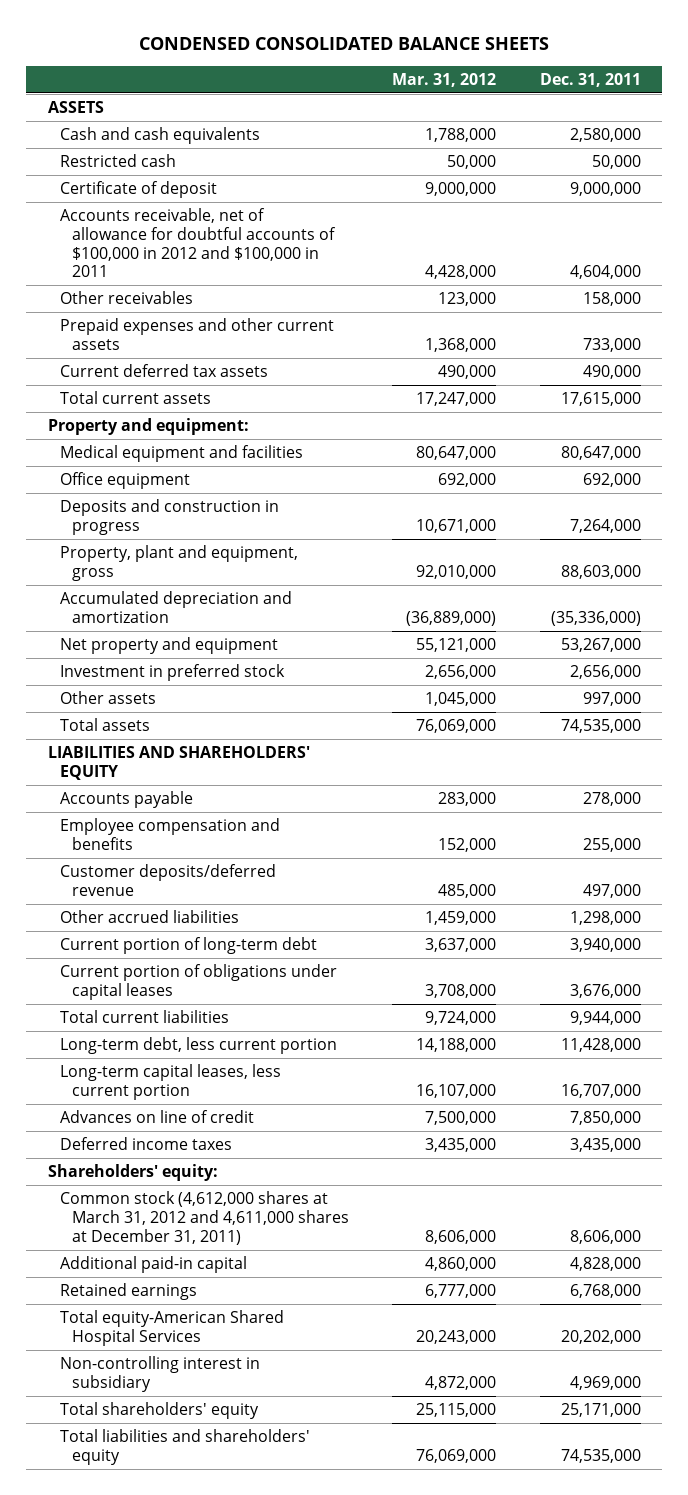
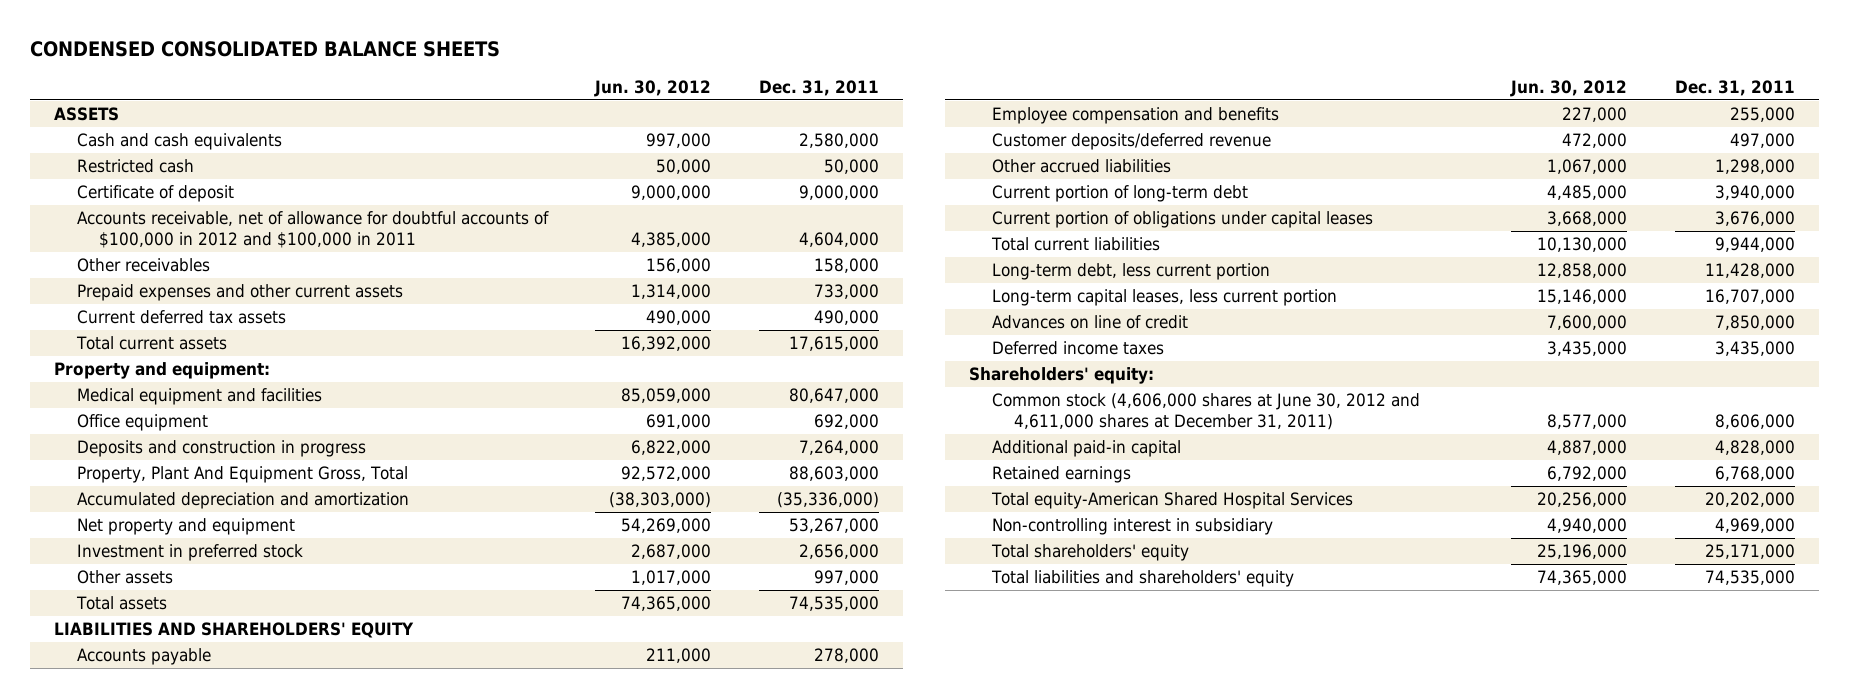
- | Mar. 31, 2012 | Dec. 31, 2011
+ | Jun. 30, 2012 | Dec. 31, 2011
- Property, plant and equipment, gross | 92,010,000 | 88,603,000
+ Property, Plant And Equipment Gross, Total | 92,572,000 | 88,603,000
- Common stock (4,612,000 shares at March 31, 2012 and 4,611,000 shares at December 31, 2011) | 8,606,000 | 8,606,000
+ Common stock (4,606,000 shares at June 30, 2012 and 4,611,000 shares at December 31, 2011) | 8,577,000 | 8,606,000

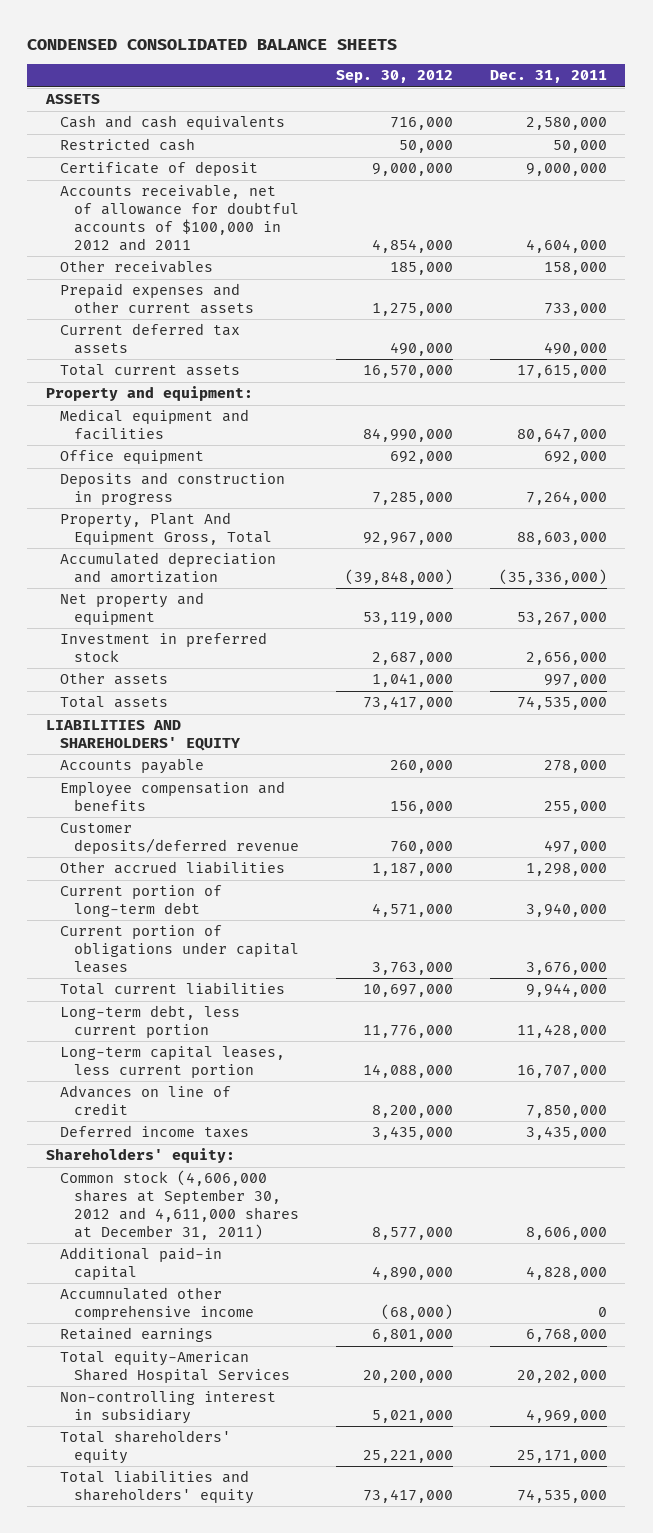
- | Jun. 30, 2012 | Dec. 31, 2011
+ | Sep. 30, 2012 | Dec. 31, 2011
- Accounts receivable, net of allowance for doubtful accounts of $100,000 in 2012 and $100,000 in 2011 | 4,385,000 | 4,604,000
+ Accounts receivable, net of allowance for doubtful accounts of $100,000 in 2012 and 2011 | 4,854,000 | 4,604,000
- Common stock (4,606,000 shares at June 30, 2012 and 4,611,000 shares at December 31, 2011) | 8,577,000 | 8,606,000
+ Common stock (4,606,000 shares at September 30, 2012 and 4,611,000 shares at December 31, 2011) | 8,577,000 | 8,606,000
+ Accumnulated other comprehensive income | (68,000) | 0

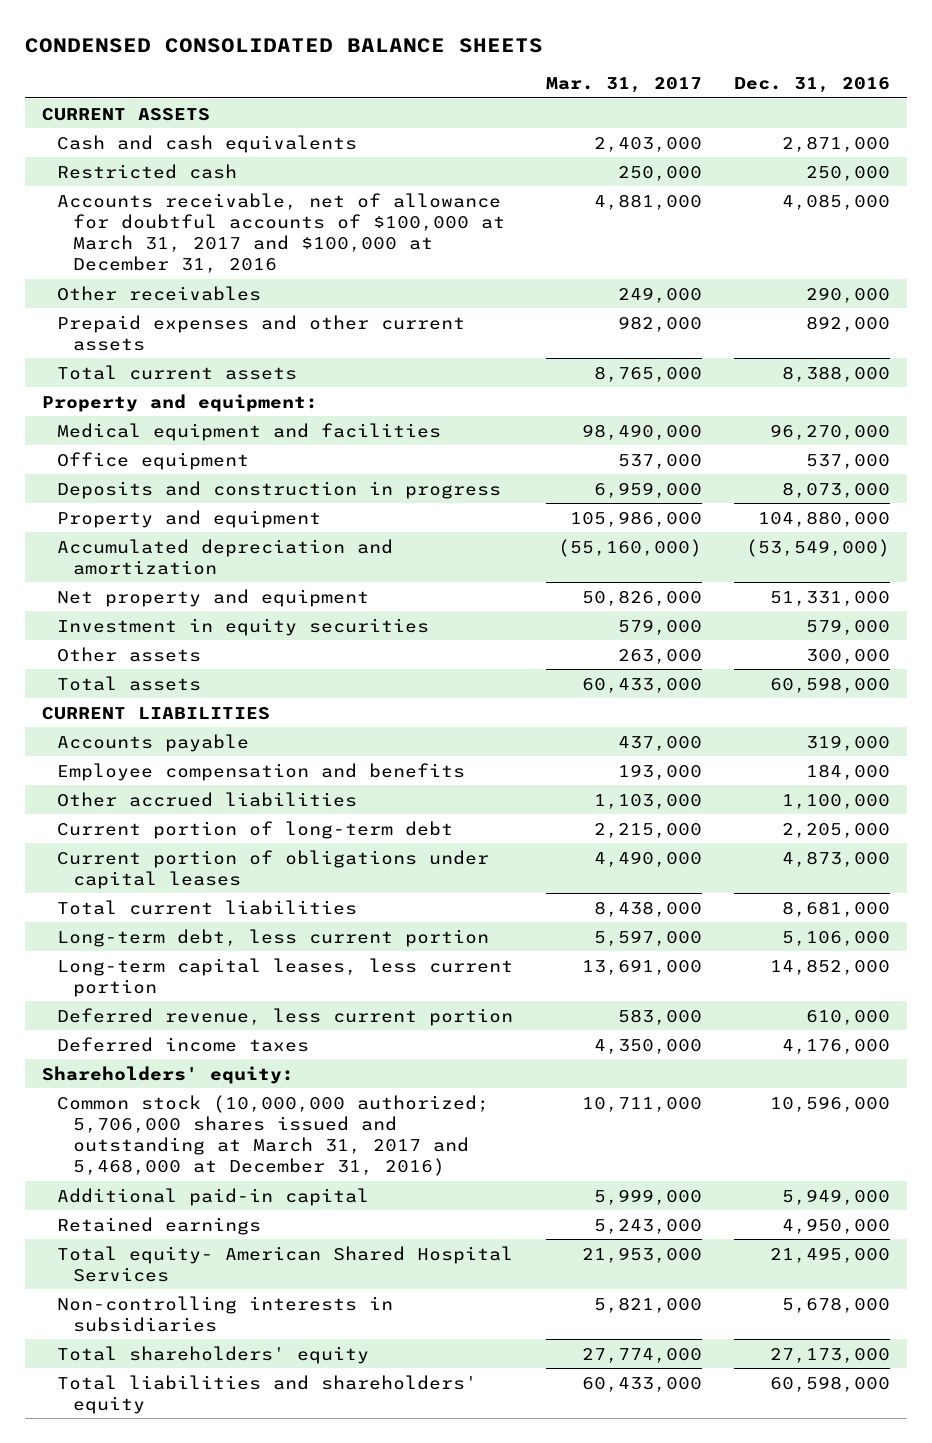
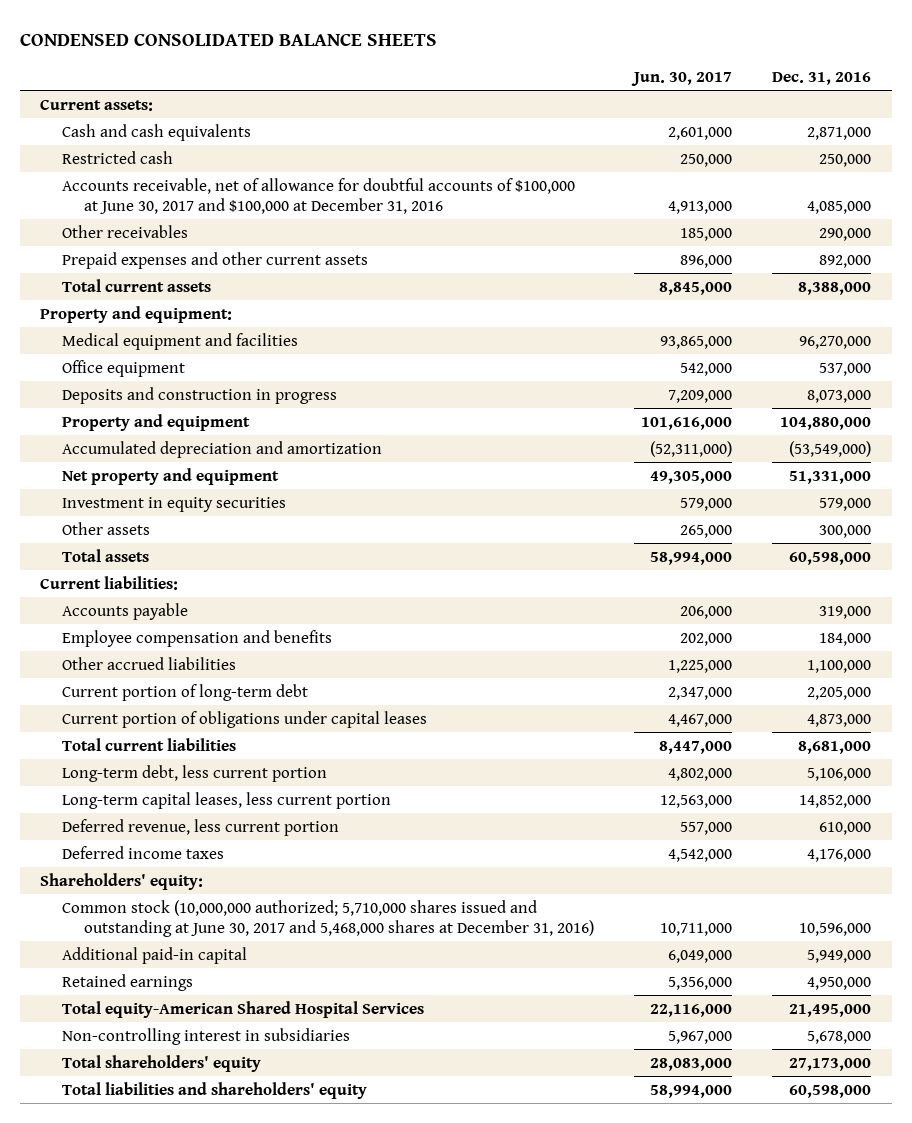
- | Mar. 31, 2017 | Dec. 31, 2016
+ | Jun. 30, 2017 | Dec. 31, 2016
- CURRENT ASSETS
+ Current assets:
- Accounts receivable, net of allowance for doubtful accounts of $100,000 at March 31, 2017 and $100,000 at December 31, 2016 | 4,881,000 | 4,085,000
+ Accounts receivable, net of allowance for doubtful accounts of $100,000 at June 30, 2017 and $100,000 at December 31, 2016 | 4,913,000 | 4,085,000
- CURRENT LIABILITIES
+ Current liabilities:
- Common stock (10,000,000 authorized; 5,706,000 shares issued and outstanding at March 31, 2017 and 5,468,000 at December 31, 2016) | 10,711,000 | 10,596,000
+ Common stock (10,000,000 authorized; 5,710,000 shares issued and outstanding at June 30, 2017 and 5,468,000 shares at December 31, 2016) | 10,711,000 | 10,596,000
- Total equity- American Shared Hospital Services | 21,953,000 | 21,495,000
- Non-controlling interests in subsidiaries | 5,821,000 | 5,678,000
+ Total equity-American Shared Hospital Services | 22,116,000 | 21,495,000
+ Non-controlling interest in subsidiaries | 5,967,000 | 5,678,000

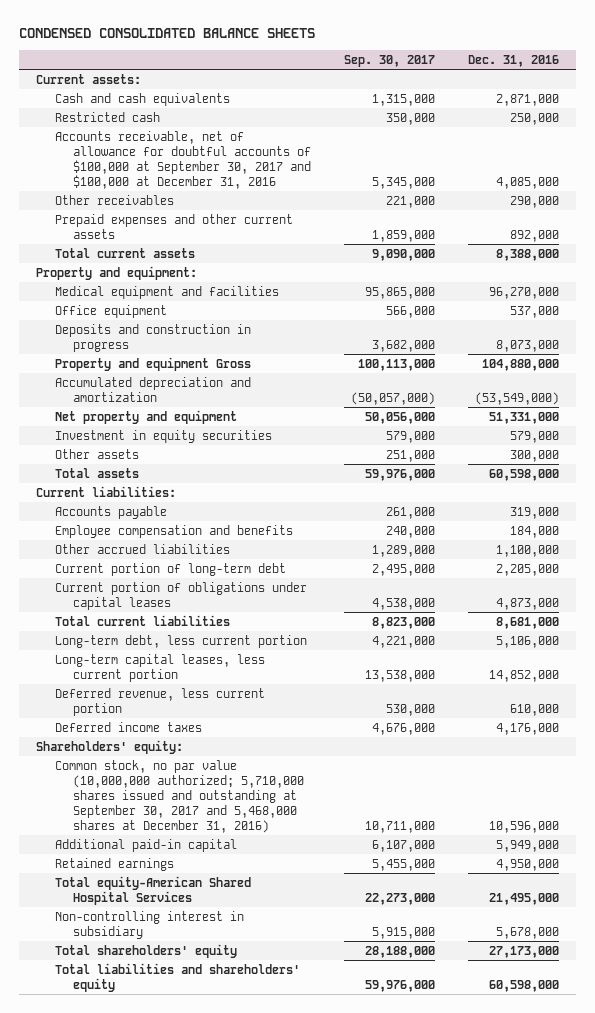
- | Jun. 30, 2017 | Dec. 31, 2016
+ | Sep. 30, 2017 | Dec. 31, 2016
- Accounts receivable, net of allowance for doubtful accounts of $100,000 at June 30, 2017 and $100,000 at December 31, 2016 | 4,913,000 | 4,085,000
+ Accounts receivable, net of allowance for doubtful accounts of $100,000 at September 30, 2017 and $100,000 at December 31, 2016 | 5,345,000 | 4,085,000
- Property and equipment | 101,616,000 | 104,880,000
+ Property and equipment Gross | 100,113,000 | 104,880,000
- Common stock (10,000,000 authorized; 5,710,000 shares issued and outstanding at June 30, 2017 and 5,468,000 shares at December 31, 2016) | 10,711,000 | 10,596,000
+ Common stock, no par value (10,000,000 authorized; 5,710,000 shares issued and outstanding at September 30, 2017 and 5,468,000 shares at December 31, 2016) | 10,711,000 | 10,596,000
- Non-controlling interest in subsidiaries | 5,967,000 | 5,678,000
+ Non-controlling interest in subsidiary | 5,915,000 | 5,678,000

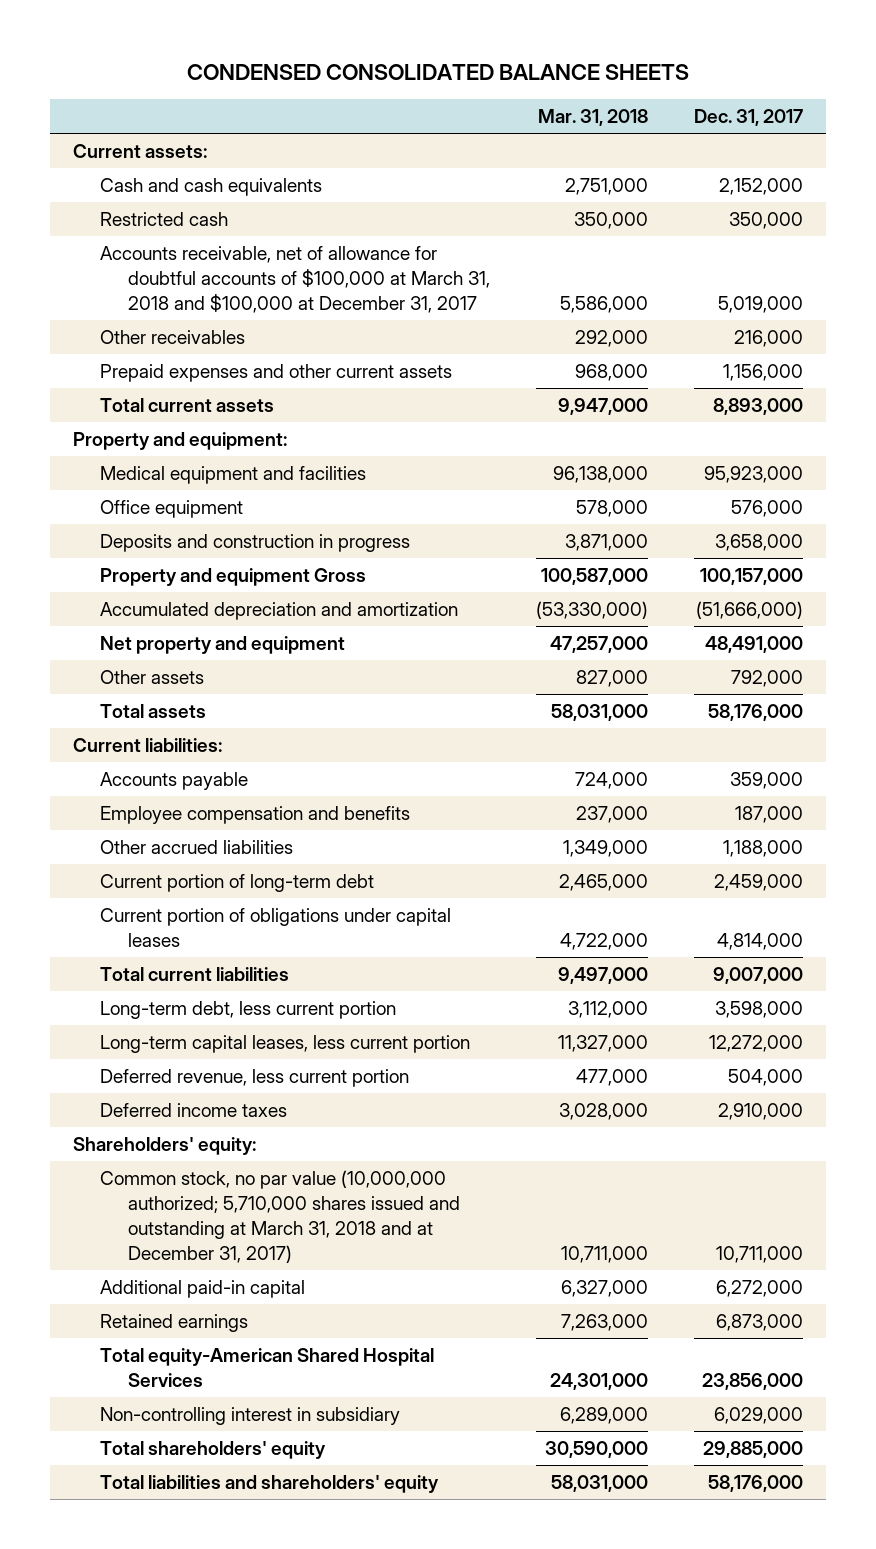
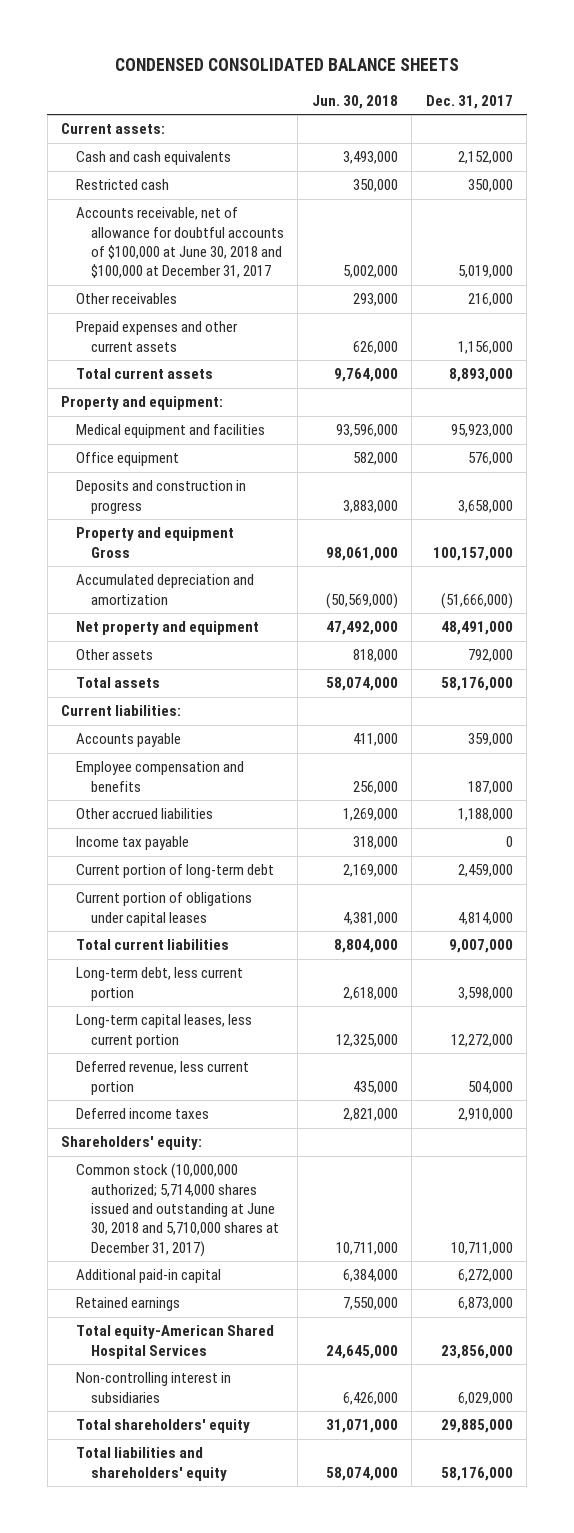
- | Mar. 31, 2018 | Dec. 31, 2017
+ | Jun. 30, 2018 | Dec. 31, 2017
- Accounts receivable, net of allowance for doubtful accounts of $100,000 at March 31, 2018 and $100,000 at December 31, 2017 | 5,586,000 | 5,019,000
+ Accounts receivable, net of allowance for doubtful accounts of $100,000 at June 30, 2018 and $100,000 at December 31, 2017 | 5,002,000 | 5,019,000
+ Income tax payable | 318,000 | 0
- Common stock, no par value (10,000,000 authorized; 5,710,000 shares issued and outstanding at March 31, 2018 and at December 31, 2017) | 10,711,000 | 10,711,000
+ Common stock (10,000,000 authorized; 5,714,000 shares issued and outstanding at June 30, 2018 and 5,710,000 shares at December 31, 2017) | 10,711,000 | 10,711,000
- Non-controlling interest in subsidiary | 6,289,000 | 6,029,000
+ Non-controlling interest in subsidiaries | 6,426,000 | 6,029,000

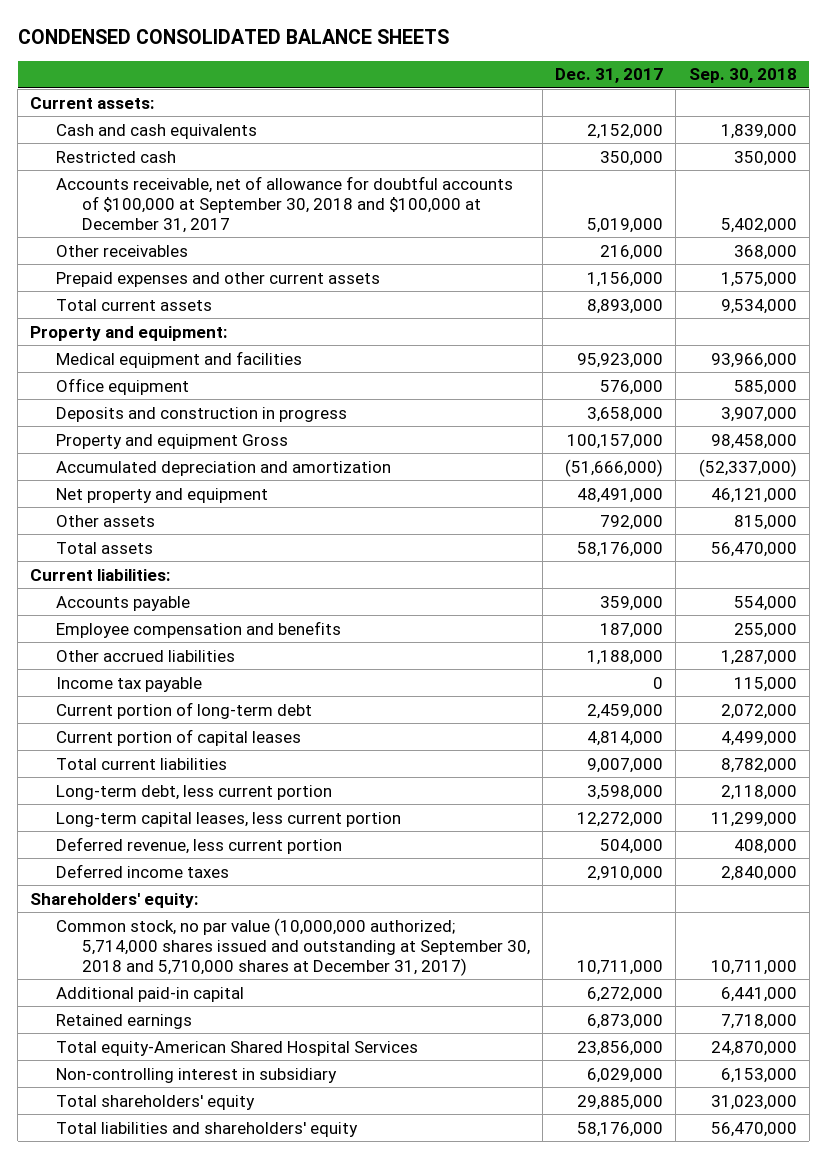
- | Jun. 30, 2018 | Dec. 31, 2017
+ | Dec. 31, 2017 | Sep. 30, 2018
- Accounts receivable, net of allowance for doubtful accounts of $100,000 at June 30, 2018 and $100,000 at December 31, 2017 | 5,002,000 | 5,019,000
+ Accounts receivable, net of allowance for doubtful accounts of $100,000 at September 30, 2018 and $100,000 at December 31, 2017 | 5,019,000 | 5,402,000
- Current portion of obligations under capital leases | 4,381,000 | 4,814,000
+ Current portion of capital leases | 4,814,000 | 4,499,000
- Common stock (10,000,000 authorized; 5,714,000 shares issued and outstanding at June 30, 2018 and 5,710,000 shares at December 31, 2017) | 10,711,000 | 10,711,000
+ Common stock, no par value (10,000,000 authorized; 5,714,000 shares issued and outstanding at September 30, 2018 and 5,710,000 shares at December 31, 2017) | 10,711,000 | 10,711,000
- Non-controlling interest in subsidiaries | 6,426,000 | 6,029,000
+ Non-controlling interest in subsidiary | 6,029,000 | 6,153,000

